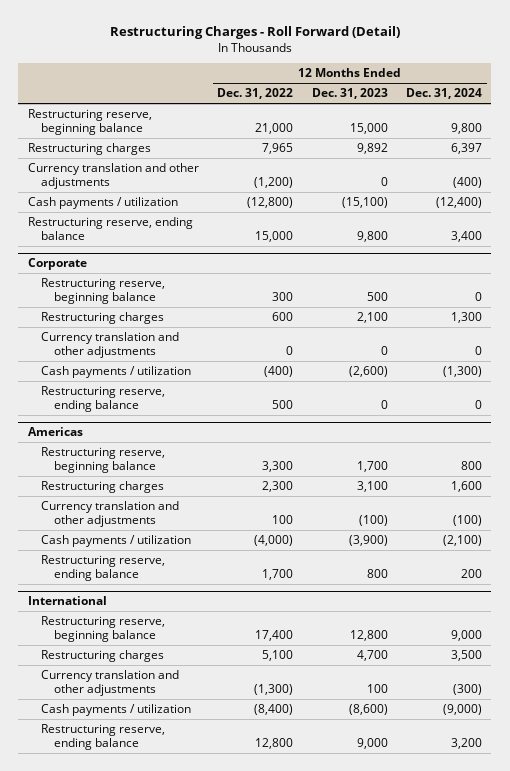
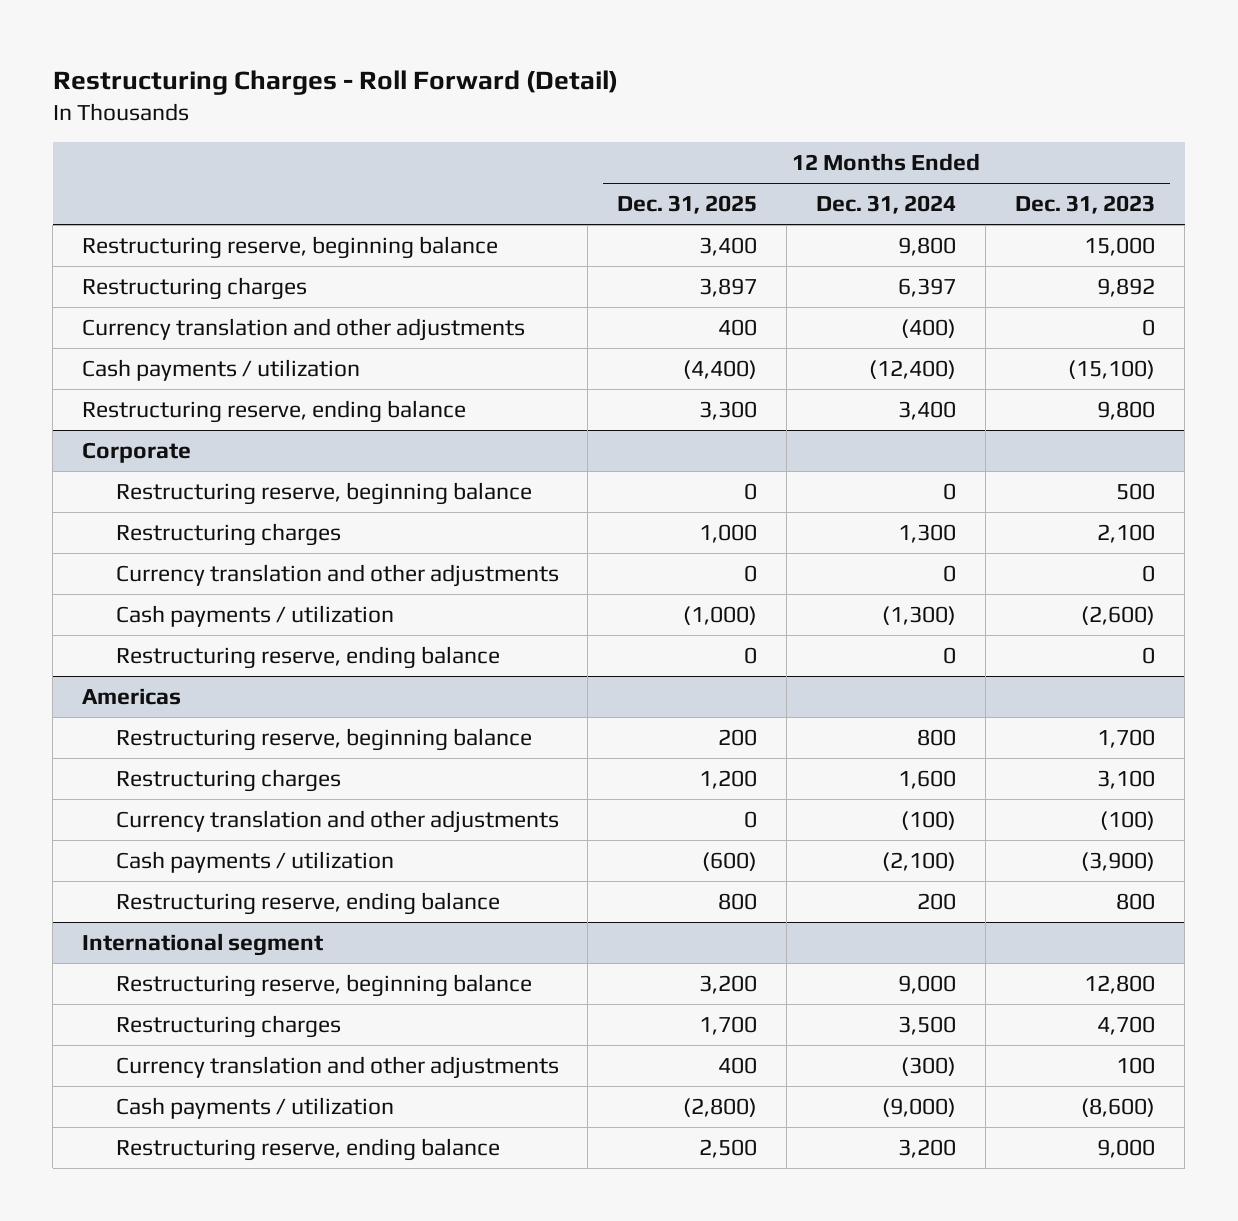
- | 12 Months Ended Dec. 31, 2022 | 12 Months Ended Dec. 31, 2023 | 12 Months Ended Dec. 31, 2024
+ | 12 Months Ended Dec. 31, 2025 | 12 Months Ended Dec. 31, 2024 | 12 Months Ended Dec. 31, 2023
- International
+ International segment

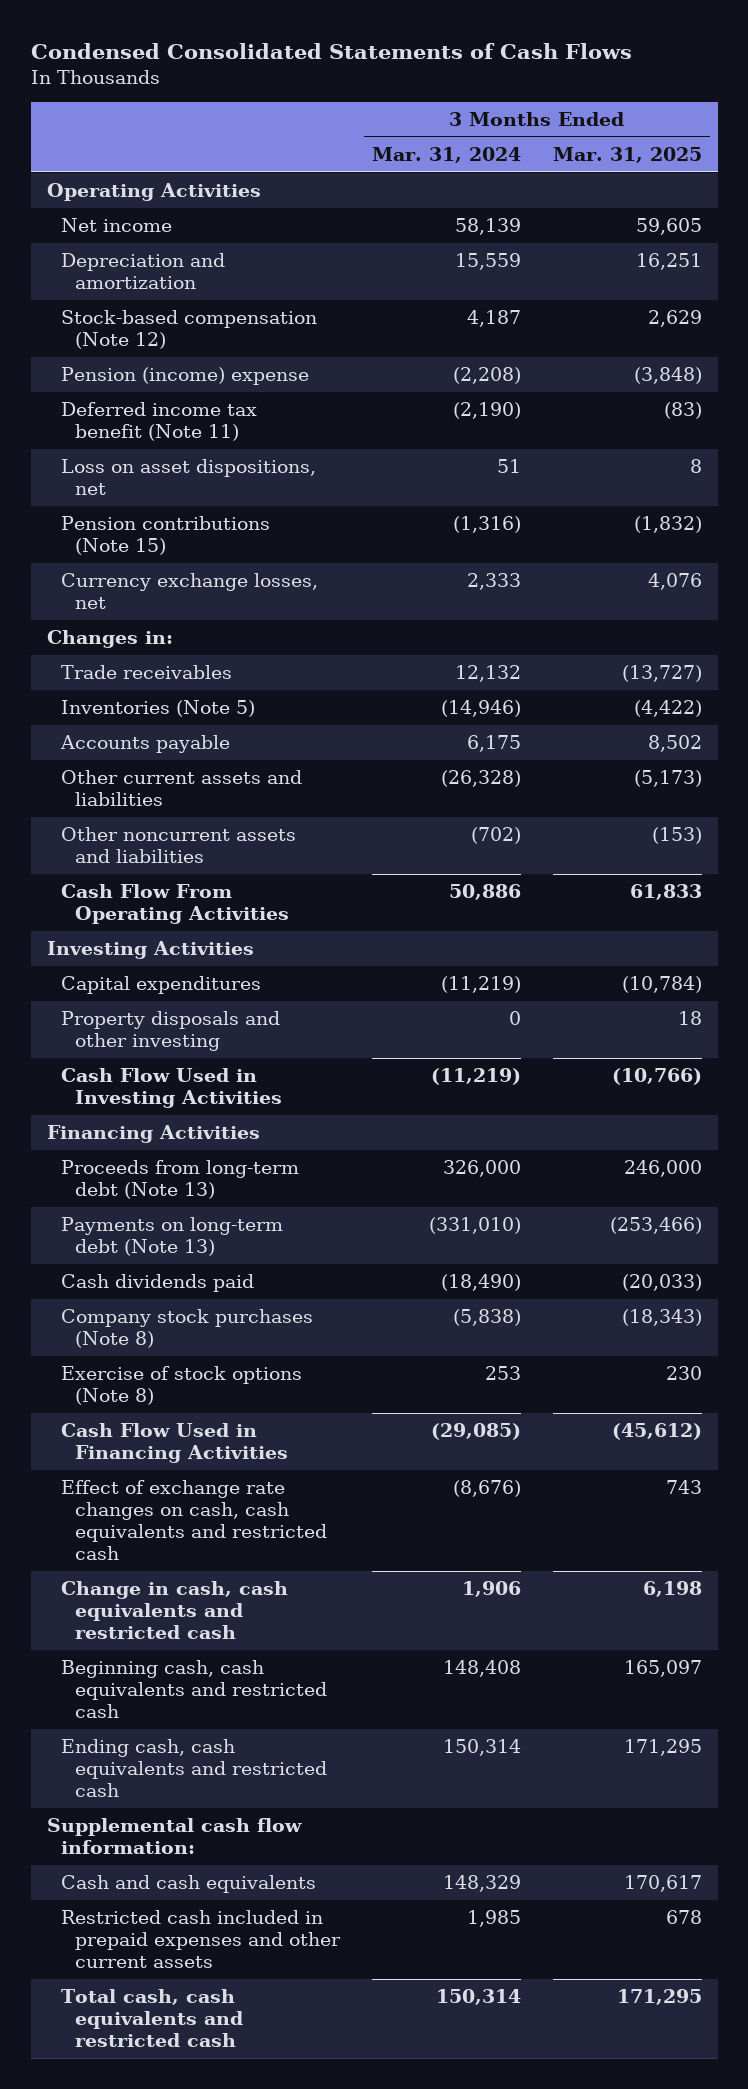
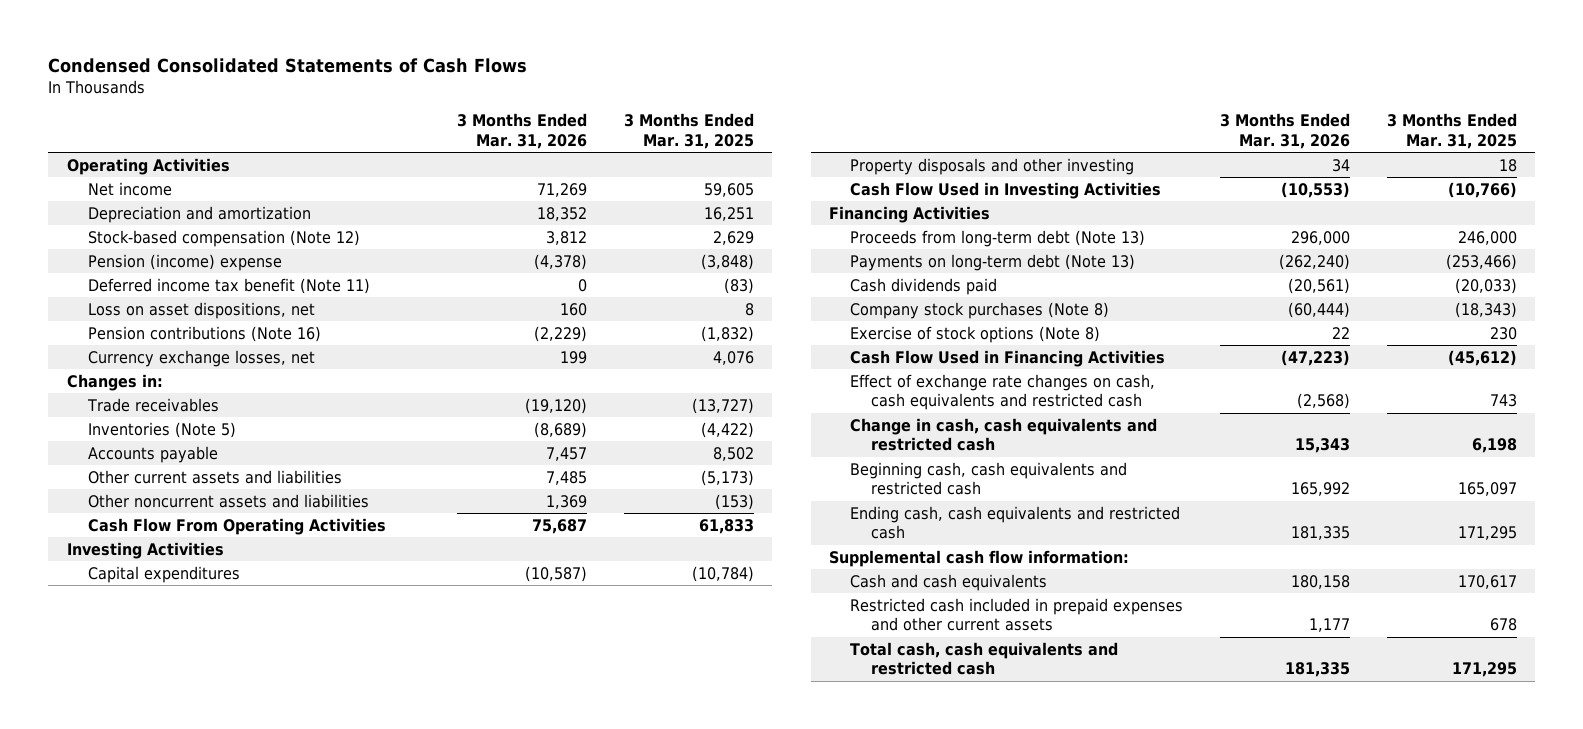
- | 3 Months Ended Mar. 31, 2024 | 3 Months Ended Mar. 31, 2025
+ | 3 Months Ended Mar. 31, 2026 | 3 Months Ended Mar. 31, 2025
- Pension contributions (Note 15) | (1,316) | (1,832)
+ Pension contributions (Note 16) | (2,229) | (1,832)

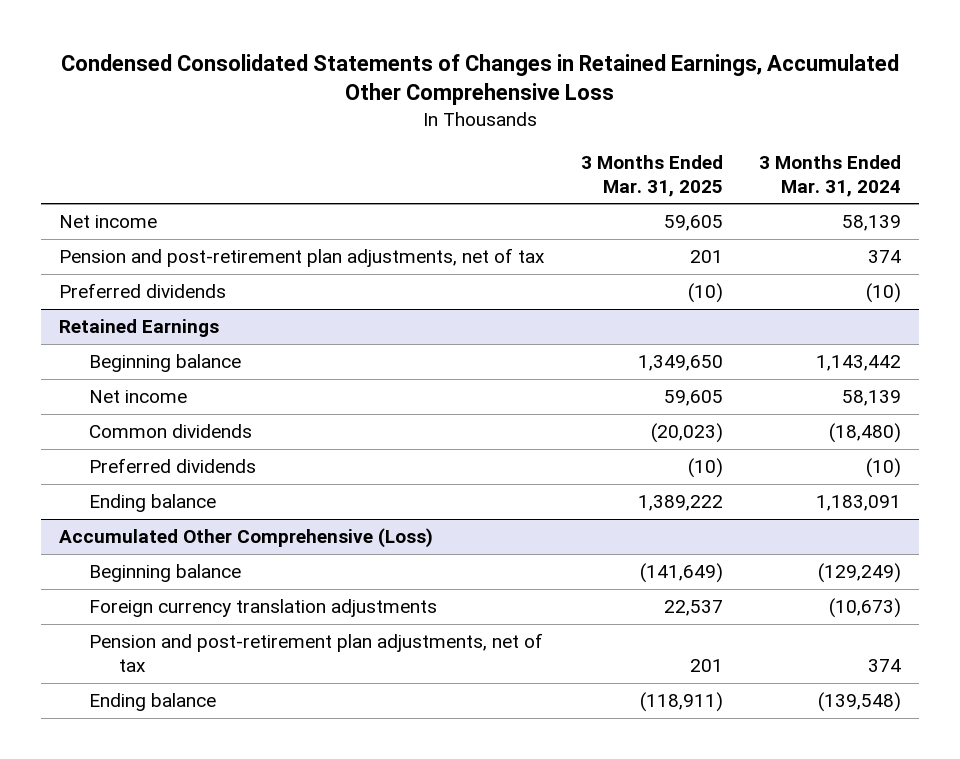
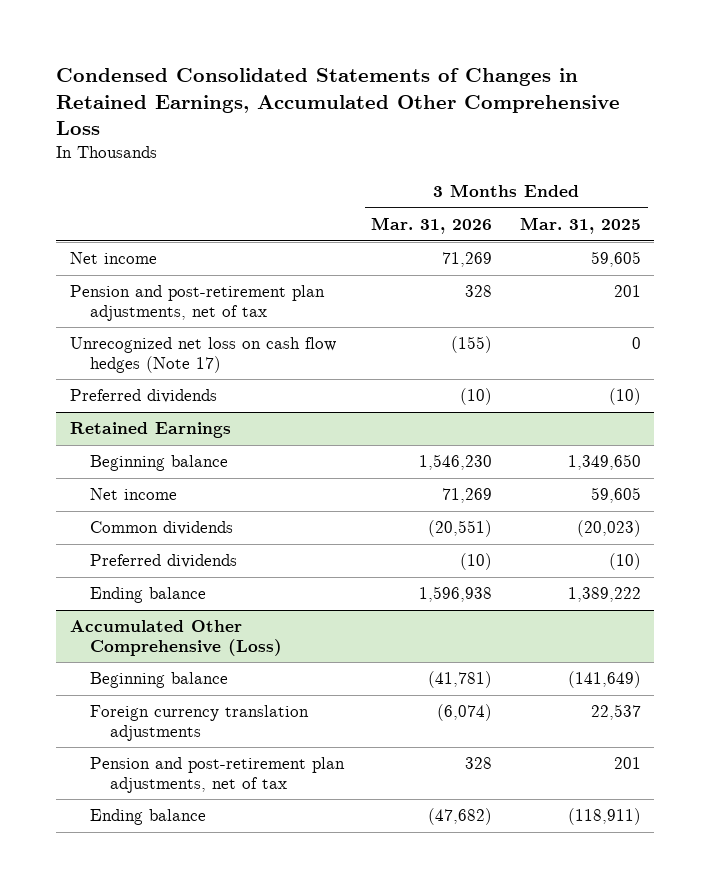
- | 3 Months Ended Mar. 31, 2025 | 3 Months Ended Mar. 31, 2024
+ | 3 Months Ended Mar. 31, 2026 | 3 Months Ended Mar. 31, 2025
+ Unrecognized net loss on cash flow hedges (Note 17) | (155) | 0

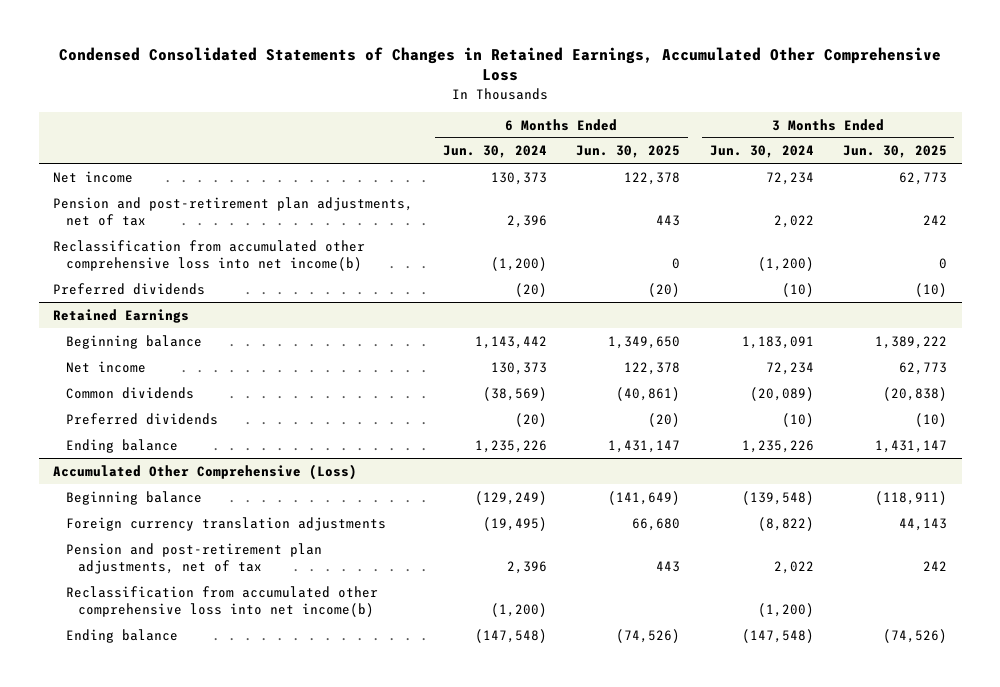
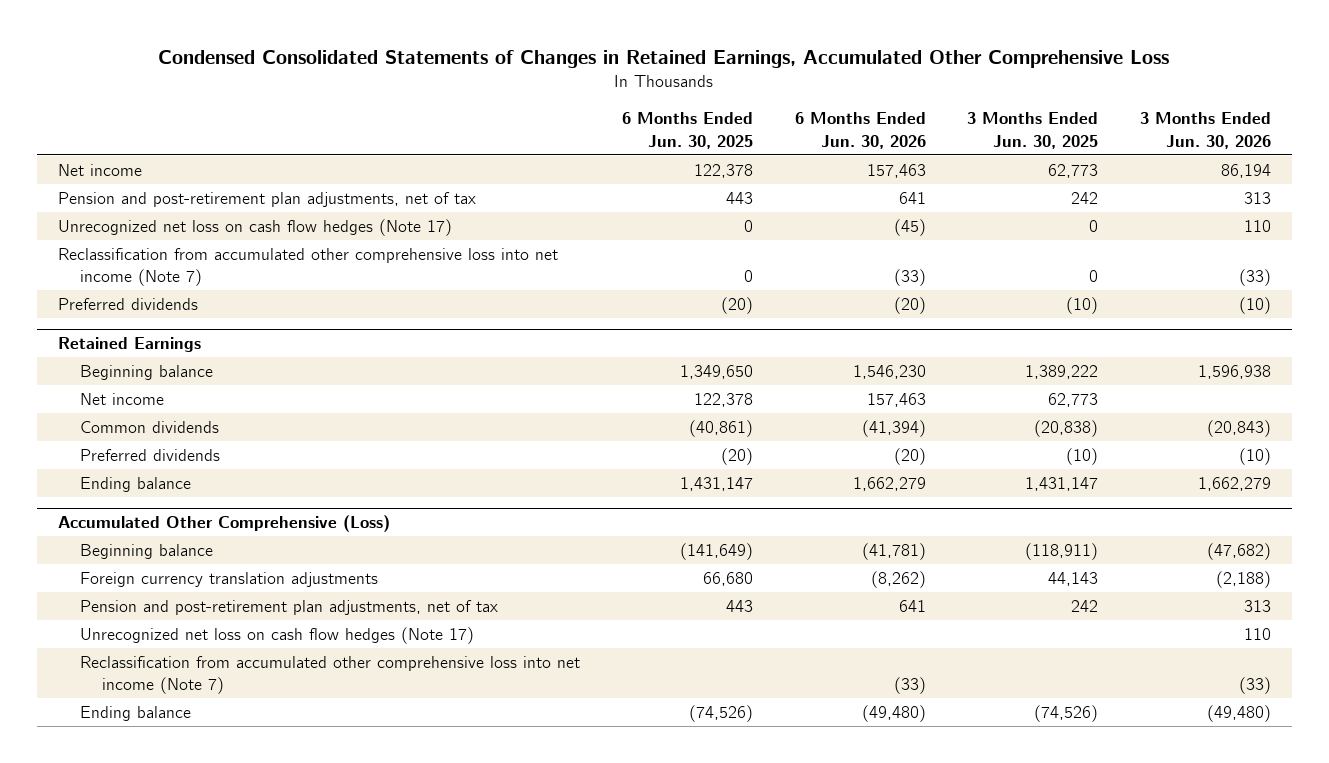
- | 6 Months Ended Jun. 30, 2024 | 6 Months Ended Jun. 30, 2025 | 3 Months Ended Jun. 30, 2024 | 3 Months Ended Jun. 30, 2025
+ | 6 Months Ended Jun. 30, 2025 | 6 Months Ended Jun. 30, 2026 | 3 Months Ended Jun. 30, 2025 | 3 Months Ended Jun. 30, 2026
- Reclassification from accumulated other comprehensive loss into net income(b) | (1,200) | 0 | (1,200) | 0
+ Unrecognized net loss on cash flow hedges (Note 17) | 0 | (45) | 0 | 110
+ Reclassification from accumulated other comprehensive loss into net income (Note 7) | 0 | (33) | 0 | (33)
@ Accumulated Other Comprehensive (Loss)
- Reclassification from accumulated other comprehensive loss into net income(b) | (1,200) | | (1,200) |
+ Unrecognized net loss on cash flow hedges (Note 17) | | | | 110
+ Reclassification from accumulated other comprehensive loss into net income (Note 7) | | (33) | | (33)

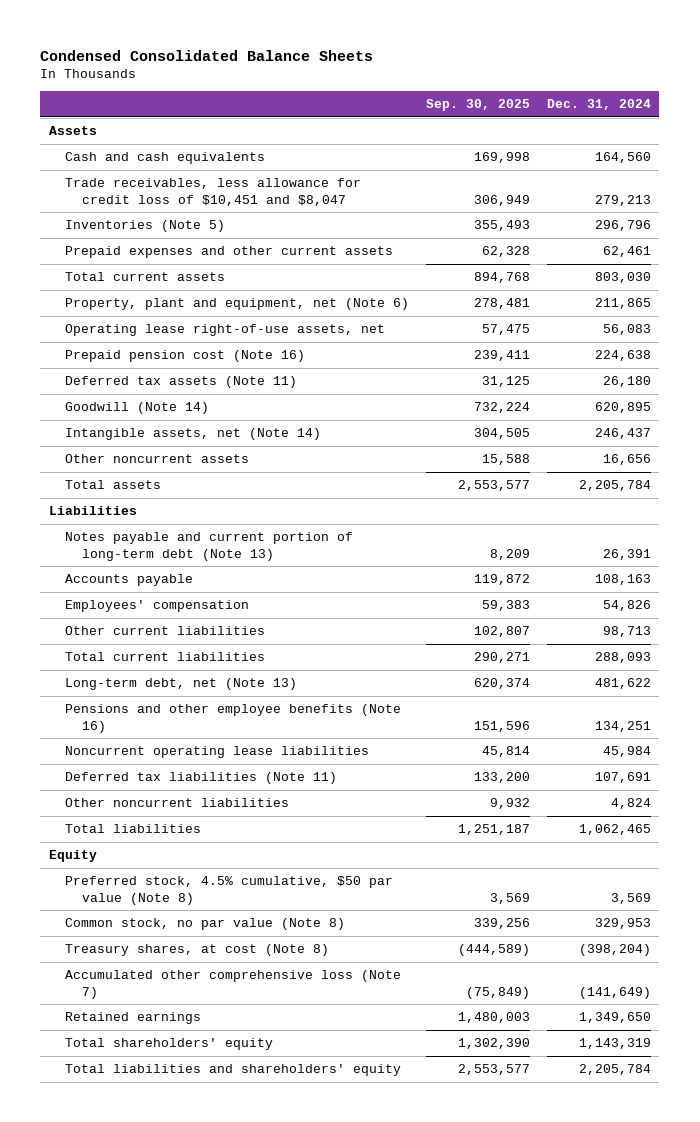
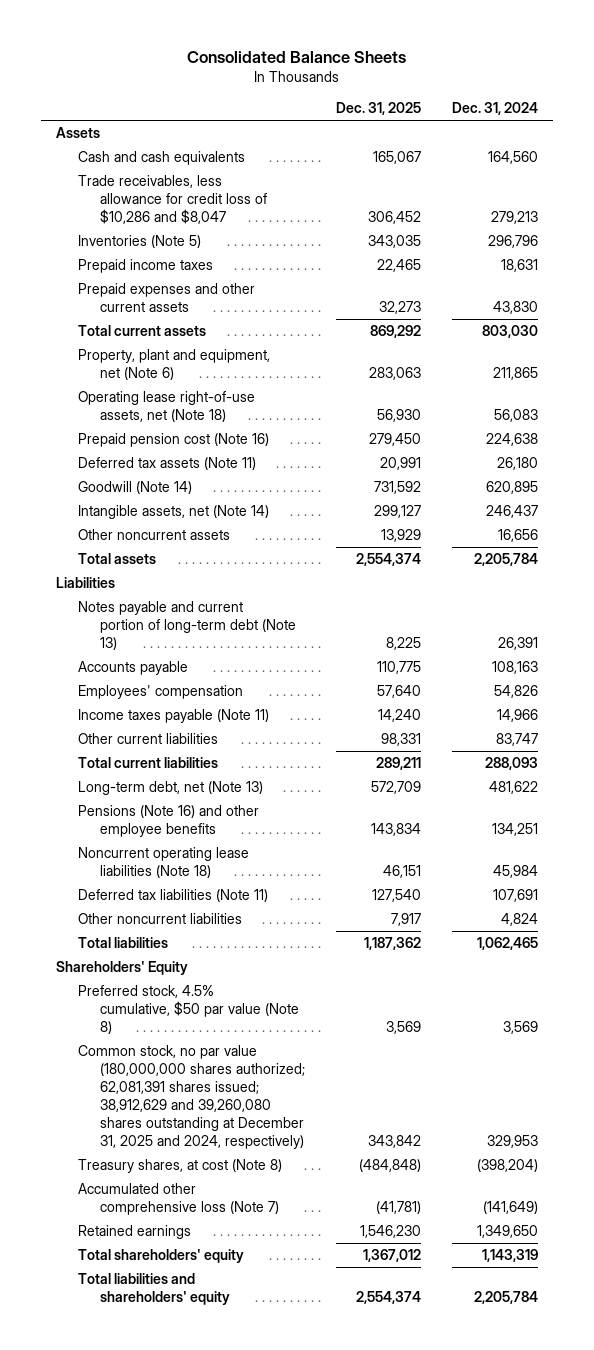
- Condensed Consolidated Balance Sheets
+ Consolidated Balance Sheets
- | Sep. 30, 2025 | Dec. 31, 2024
+ | Dec. 31, 2025 | Dec. 31, 2024
- Trade receivables, less allowance for credit loss of $10,451 and $8,047 | 306,949 | 279,213
+ Trade receivables, less allowance for credit loss of $10,286 and $8,047 | 306,452 | 279,213
- Prepaid expenses and other current assets | 62,328 | 62,461
+ Prepaid income taxes | 22,465 | 18,631
+ Prepaid expenses and other current assets | 32,273 | 43,830
- Operating lease right-of-use assets, net | 57,475 | 56,083
+ Operating lease right-of-use assets, net (Note 18) | 56,930 | 56,083
- Other current liabilities | 102,807 | 98,713
+ Income taxes payable (Note 11) | 14,240 | 14,966
+ Other current liabilities | 98,331 | 83,747
- Pensions and other employee benefits (Note 16) | 151,596 | 134,251
- Noncurrent operating lease liabilities | 45,814 | 45,984
+ Pensions (Note 16) and other employee benefits | 143,834 | 134,251
+ Noncurrent operating lease liabilities (Note 18) | 46,151 | 45,984
- Equity
+ Shareholders' Equity
- Common stock, no par value (Note 8) | 339,256 | 329,953
+ Common stock, no par value (180,000,000 shares authorized; 62,081,391 shares issued; 38,912,629 and 39,260,080 shares outstanding at December 31, 2025 and 2024, respectively) | 343,842 | 329,953

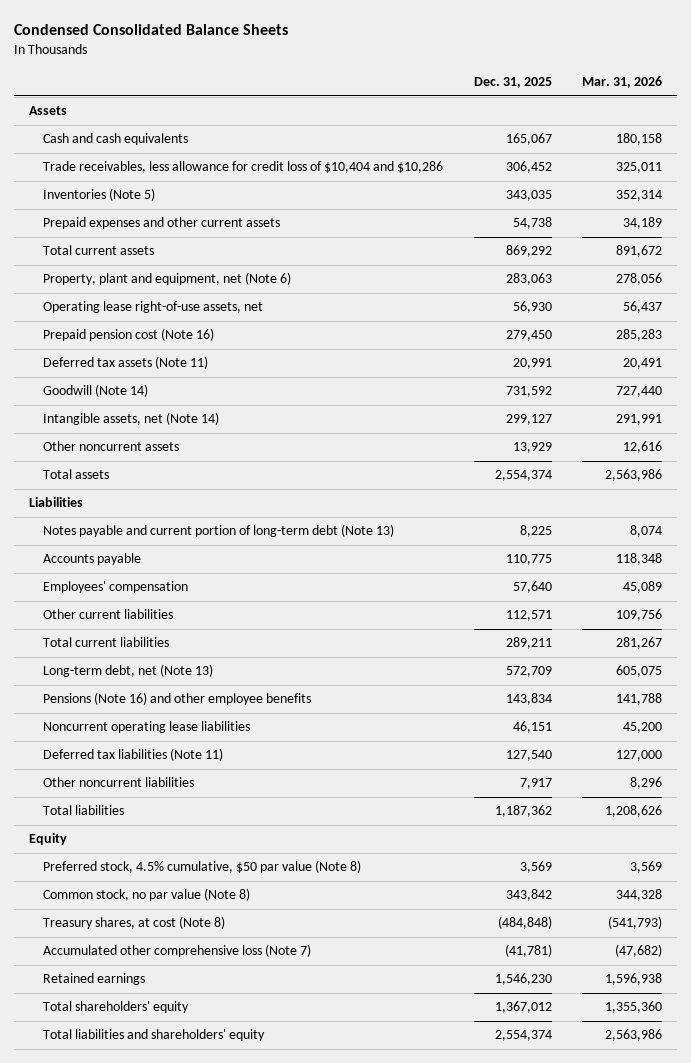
- Consolidated Balance Sheets
+ Condensed Consolidated Balance Sheets
- | Dec. 31, 2025 | Dec. 31, 2024
+ | Dec. 31, 2025 | Mar. 31, 2026
- Trade receivables, less allowance for credit loss of $10,286 and $8,047 | 306,452 | 279,213
+ Trade receivables, less allowance for credit loss of $10,404 and $10,286 | 306,452 | 325,011
- Prepaid income taxes | 22,465 | 18,631
- Prepaid expenses and other current assets | 32,273 | 43,830
+ Prepaid expenses and other current assets | 54,738 | 34,189
- Operating lease right-of-use assets, net (Note 18) | 56,930 | 56,083
+ Operating lease right-of-use assets, net | 56,930 | 56,437
- Income taxes payable (Note 11) | 14,240 | 14,966
- Other current liabilities | 98,331 | 83,747
+ Other current liabilities | 112,571 | 109,756
- Noncurrent operating lease liabilities (Note 18) | 46,151 | 45,984
+ Noncurrent operating lease liabilities | 46,151 | 45,200
- Shareholders' Equity
+ Equity
- Common stock, no par value (180,000,000 shares authorized; 62,081,391 shares issued; 38,912,629 and 39,260,080 shares outstanding at December 31, 2025 and 2024, respectively) | 343,842 | 329,953
+ Common stock, no par value (Note 8) | 343,842 | 344,328

